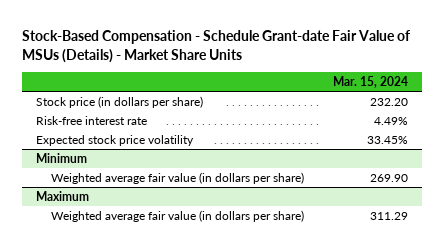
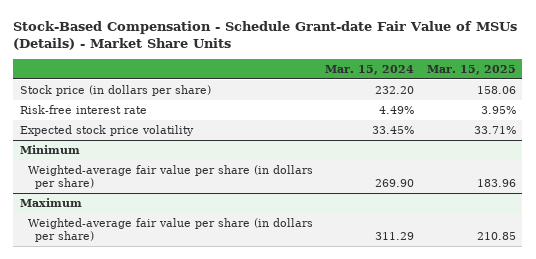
- | Mar. 15, 2024
+ | Mar. 15, 2024 | Mar. 15, 2025
@ Minimum
- Weighted average fair value (in dollars per share) | 269.90
+ Weighted-average fair value per share (in dollars per share) | 269.90 | 183.96
@ Maximum
- Weighted average fair value (in dollars per share) | 311.29
+ Weighted-average fair value per share (in dollars per share) | 311.29 | 210.85

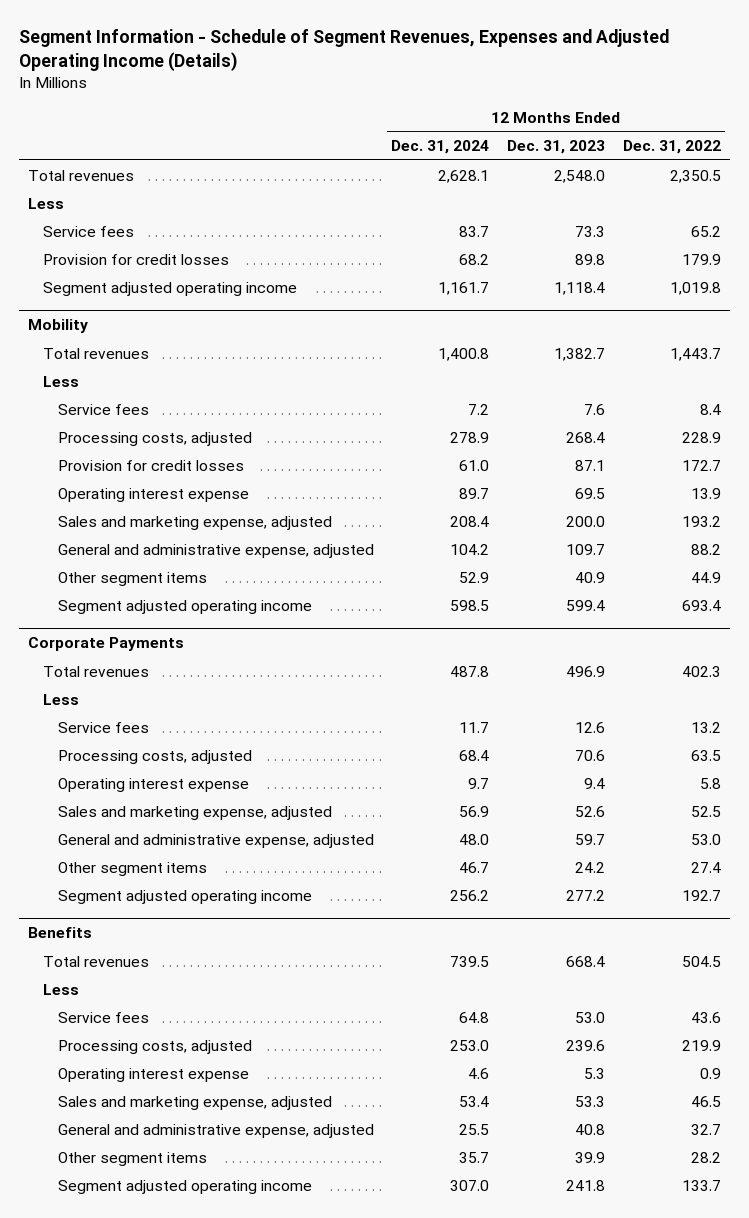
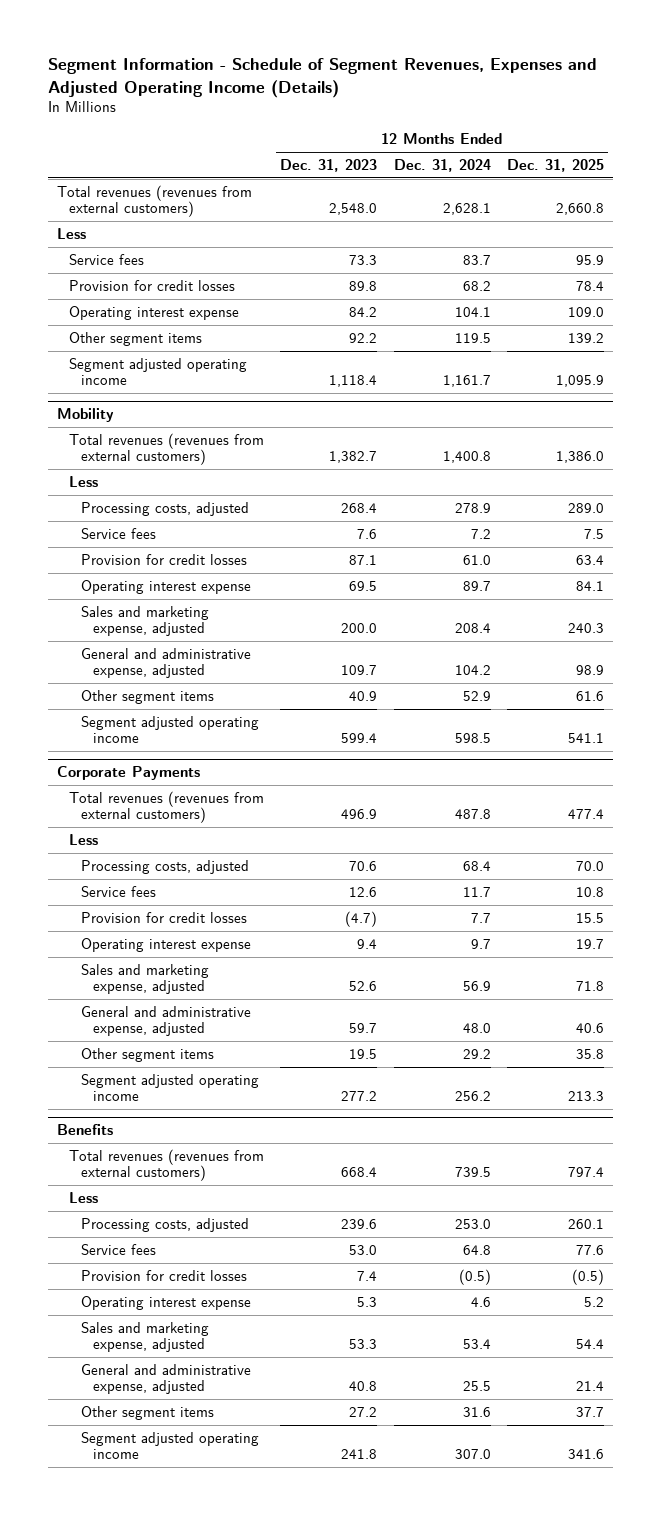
- | 12 Months Ended Dec. 31, 2024 | 12 Months Ended Dec. 31, 2023 | 12 Months Ended Dec. 31, 2022
+ | 12 Months Ended Dec. 31, 2023 | 12 Months Ended Dec. 31, 2024 | 12 Months Ended Dec. 31, 2025
- Total revenues | 2,628.1 | 2,548.0 | 2,350.5
+ Total revenues (revenues from external customers) | 2,548.0 | 2,628.1 | 2,660.8
+ Operating interest expense | 84.2 | 104.1 | 109.0
+ Other segment items | 92.2 | 119.5 | 139.2
@ Mobility
- Total revenues | 1,400.8 | 1,382.7 | 1,443.7
+ Total revenues (revenues from external customers) | 1,382.7 | 1,400.8 | 1,386.0
moved down: Service fees | 7.6 | 7.2 | 7.5
@ Corporate Payments
- Total revenues | 487.8 | 496.9 | 402.3
+ Total revenues (revenues from external customers) | 496.9 | 487.8 | 477.4
moved down: Service fees | 12.6 | 11.7 | 10.8
+ Provision for credit losses | (4.7) | 7.7 | 15.5
- Other segment items | 46.7 | 24.2 | 27.4
+ Other segment items | 19.5 | 29.2 | 35.8
@ Benefits
- Total revenues | 739.5 | 668.4 | 504.5
+ Total revenues (revenues from external customers) | 668.4 | 739.5 | 797.4
moved down: Service fees | 53.0 | 64.8 | 77.6
+ Provision for credit losses | 7.4 | (0.5) | (0.5)
- Other segment items | 35.7 | 39.9 | 28.2
+ Other segment items | 27.2 | 31.6 | 37.7

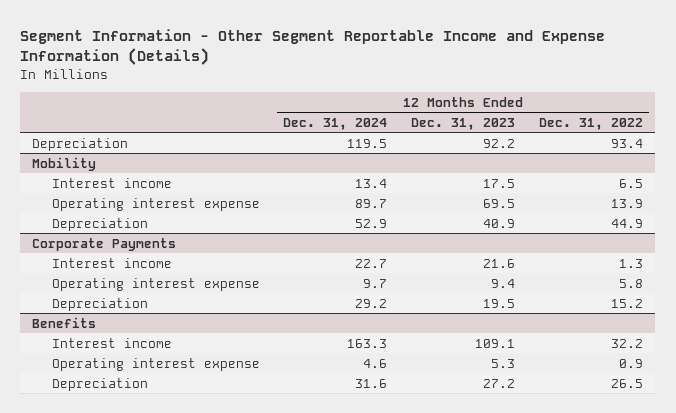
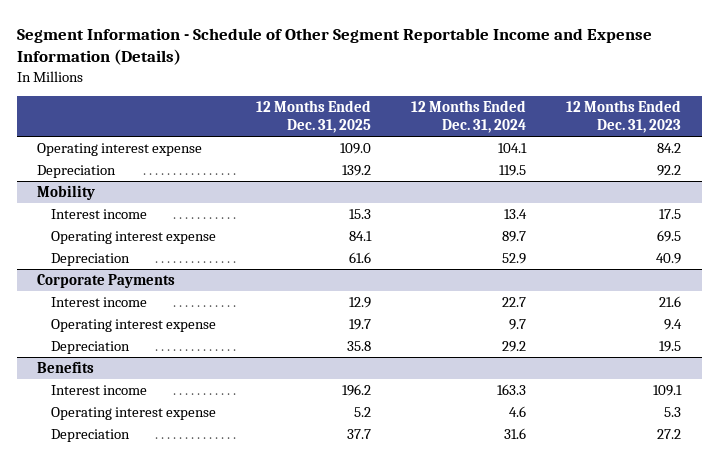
- Segment Information - Other Segment Reportable Income and Expense Information (Details)
+ Segment Information - Schedule of Other Segment Reportable Income and Expense Information (Details)
- | 12 Months Ended Dec. 31, 2024 | 12 Months Ended Dec. 31, 2023 | 12 Months Ended Dec. 31, 2022
+ | 12 Months Ended Dec. 31, 2025 | 12 Months Ended Dec. 31, 2024 | 12 Months Ended Dec. 31, 2023
+ Operating interest expense | 109.0 | 104.1 | 84.2

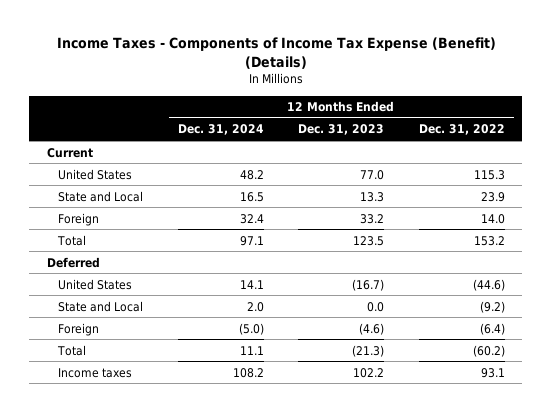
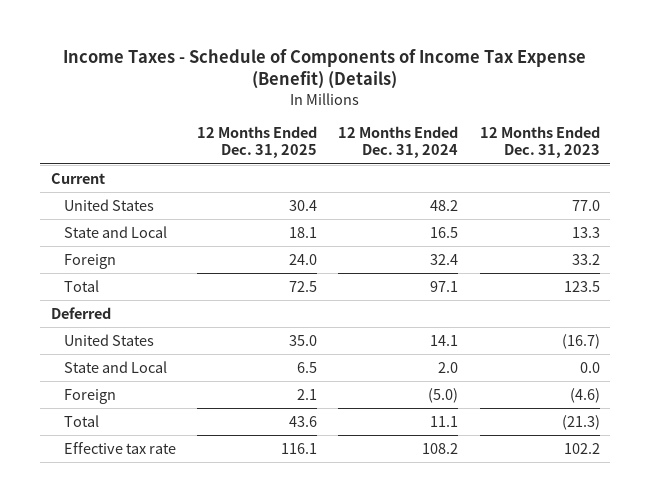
- Income Taxes - Components of Income Tax Expense (Benefit) (Details)
+ Income Taxes - Schedule of Components of Income Tax Expense (Benefit) (Details)
- | 12 Months Ended Dec. 31, 2024 | 12 Months Ended Dec. 31, 2023 | 12 Months Ended Dec. 31, 2022
+ | 12 Months Ended Dec. 31, 2025 | 12 Months Ended Dec. 31, 2024 | 12 Months Ended Dec. 31, 2023
- Income taxes | 108.2 | 102.2 | 93.1
+ Effective tax rate | 116.1 | 108.2 | 102.2

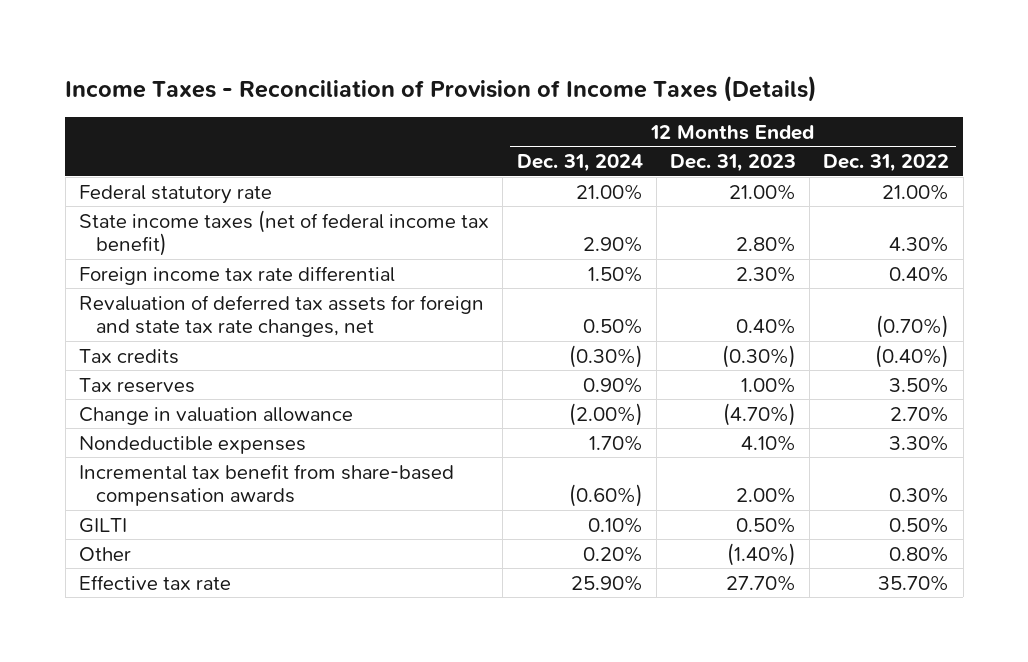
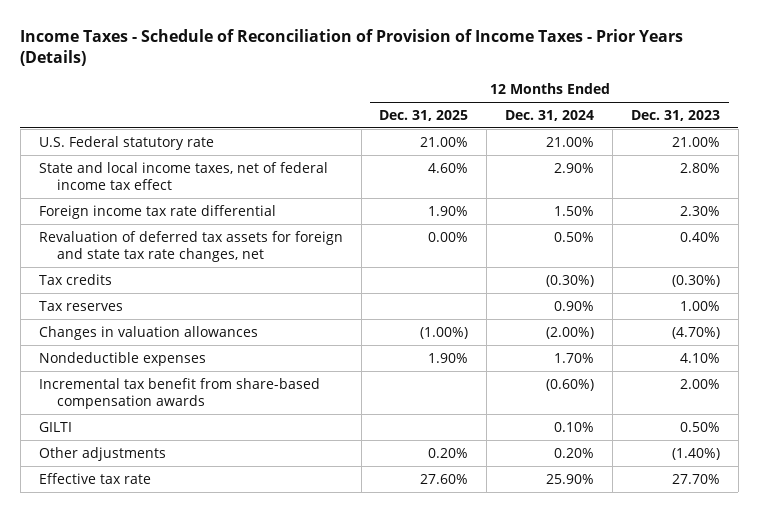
- Income Taxes - Reconciliation of Provision of Income Taxes (Details)
+ Income Taxes - Schedule of Reconciliation of Provision of Income Taxes - Prior Years (Details)
- | 12 Months Ended Dec. 31, 2024 | 12 Months Ended Dec. 31, 2023 | 12 Months Ended Dec. 31, 2022
+ | 12 Months Ended Dec. 31, 2025 | 12 Months Ended Dec. 31, 2024 | 12 Months Ended Dec. 31, 2023
- Federal statutory rate | 21.00% | 21.00% | 21.00%
- State income taxes (net of federal income tax benefit) | 2.90% | 2.80% | 4.30%
+ U.S. Federal statutory rate | 21.00% | 21.00% | 21.00%
+ State and local income taxes, net of federal income tax effect | 4.60% | 2.90% | 2.80%
- Change in valuation allowance | (2.00%) | (4.70%) | 2.70%
+ Changes in valuation allowances | (1.00%) | (2.00%) | (4.70%)
- Other | 0.20% | (1.40%) | 0.80%
+ Other adjustments | 0.20% | 0.20% | (1.40%)

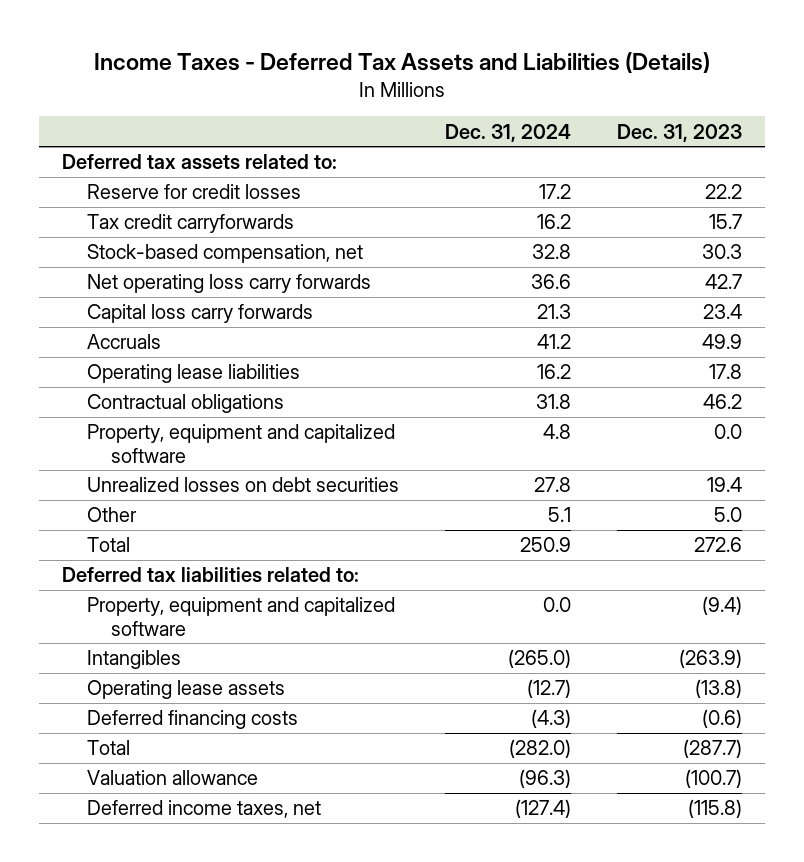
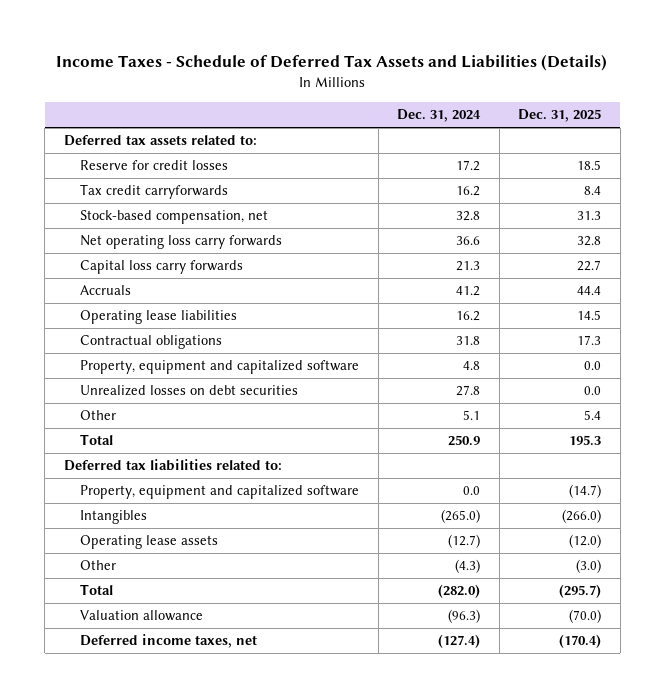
- Income Taxes - Deferred Tax Assets and Liabilities (Details)
+ Income Taxes - Schedule of Deferred Tax Assets and Liabilities (Details)
- | Dec. 31, 2024 | Dec. 31, 2023
+ | Dec. 31, 2024 | Dec. 31, 2025
- Deferred financing costs | (4.3) | (0.6)
+ Other | (4.3) | (3.0)

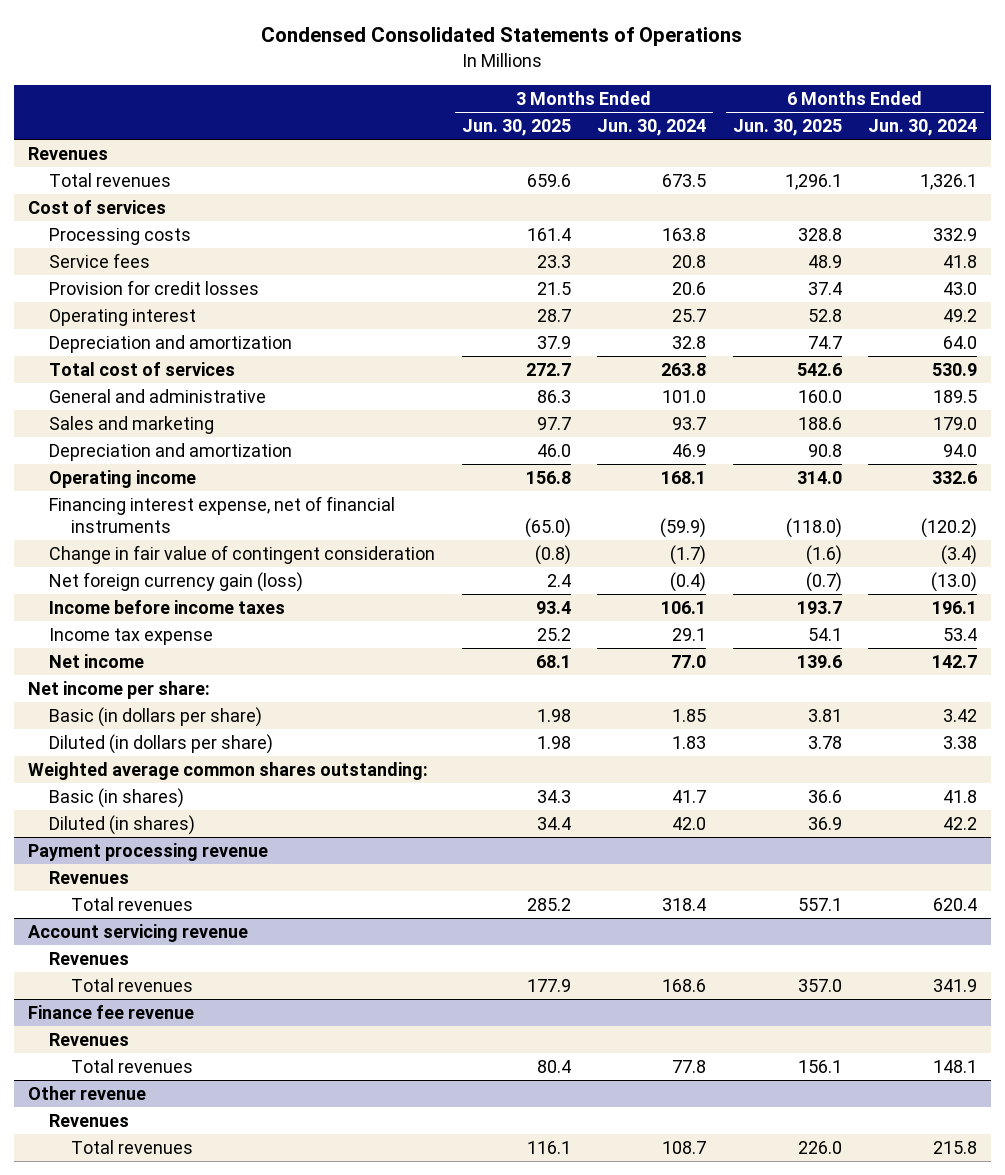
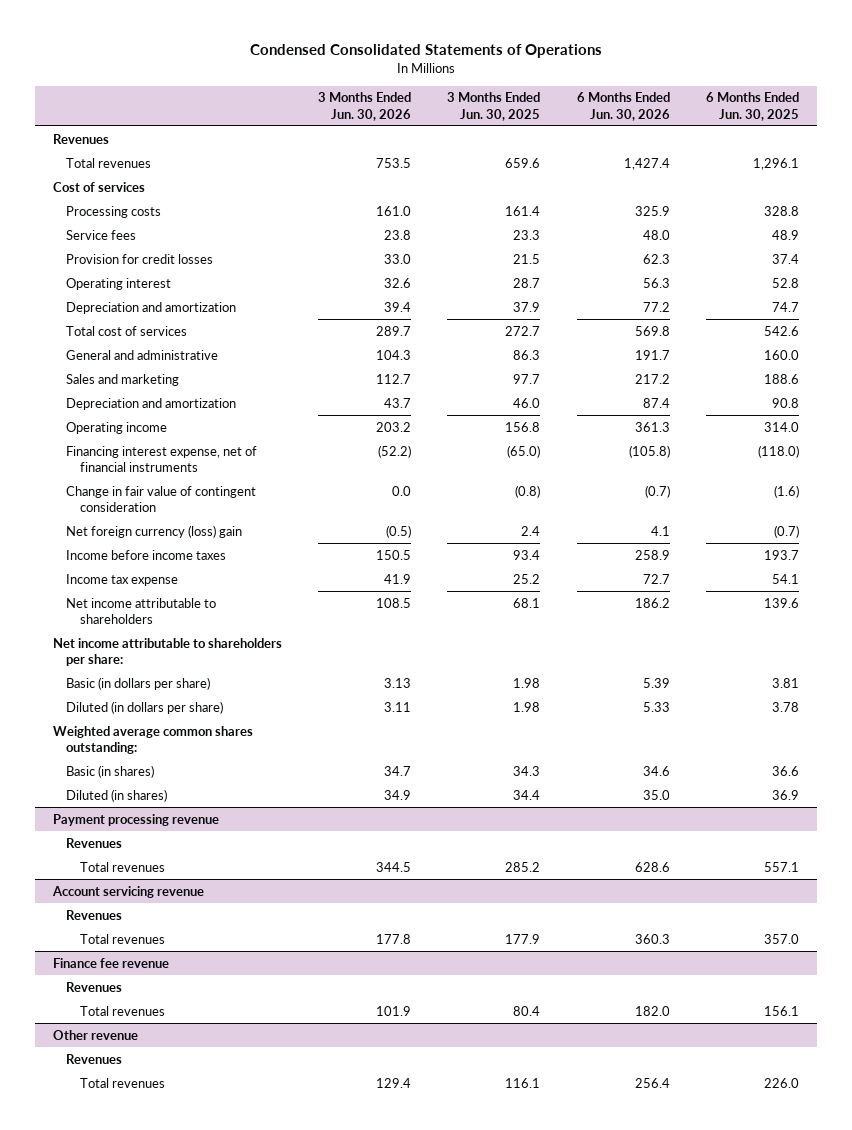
- | 3 Months Ended Jun. 30, 2025 | 3 Months Ended Jun. 30, 2024 | 6 Months Ended Jun. 30, 2025 | 6 Months Ended Jun. 30, 2024
+ | 3 Months Ended Jun. 30, 2026 | 3 Months Ended Jun. 30, 2025 | 6 Months Ended Jun. 30, 2026 | 6 Months Ended Jun. 30, 2025
- Net foreign currency gain (loss) | 2.4 | (0.4) | (0.7) | (13.0)
+ Net foreign currency (loss) gain | (0.5) | 2.4 | 4.1 | (0.7)
- Net income | 68.1 | 77.0 | 139.6 | 142.7
- Net income per share:
+ Net income attributable to shareholders | 108.5 | 68.1 | 186.2 | 139.6
+ Net income attributable to shareholders per share:

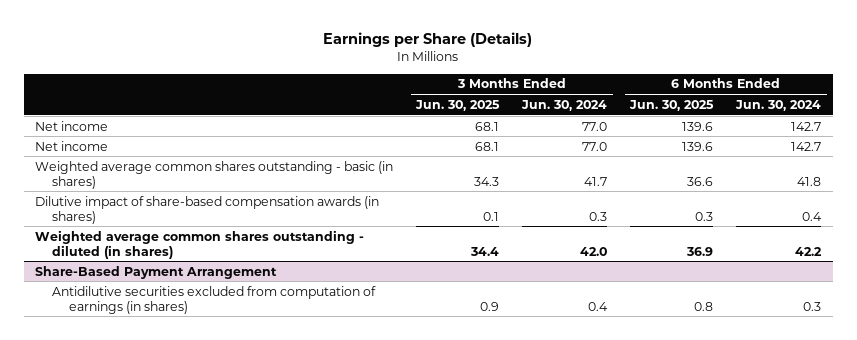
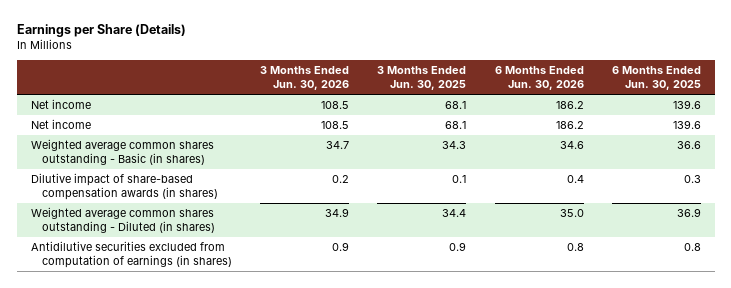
- | 3 Months Ended Jun. 30, 2025 | 3 Months Ended Jun. 30, 2024 | 6 Months Ended Jun. 30, 2025 | 6 Months Ended Jun. 30, 2024
+ | 3 Months Ended Jun. 30, 2026 | 3 Months Ended Jun. 30, 2025 | 6 Months Ended Jun. 30, 2026 | 6 Months Ended Jun. 30, 2025
- Weighted average common shares outstanding - basic (in shares) | 34.3 | 41.7 | 36.6 | 41.8
+ Weighted average common shares outstanding - Basic (in shares) | 34.7 | 34.3 | 34.6 | 36.6
- Weighted average common shares outstanding - diluted (in shares) | 34.4 | 42.0 | 36.9 | 42.2
- Share-Based Payment Arrangement
+ Weighted average common shares outstanding - Diluted (in shares) | 34.9 | 34.4 | 35.0 | 36.9

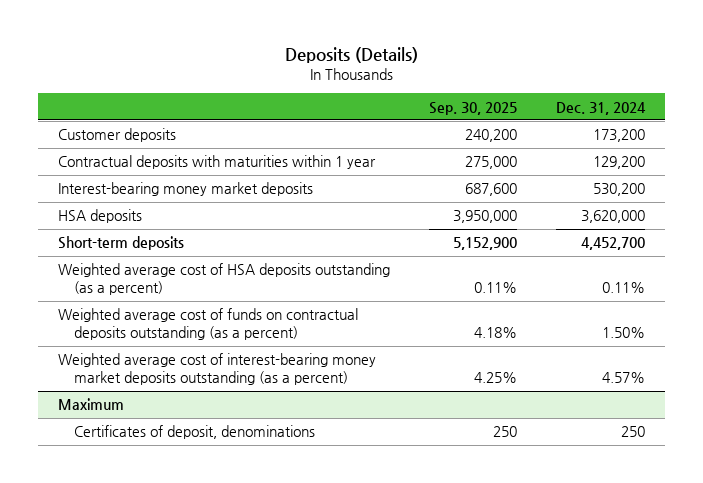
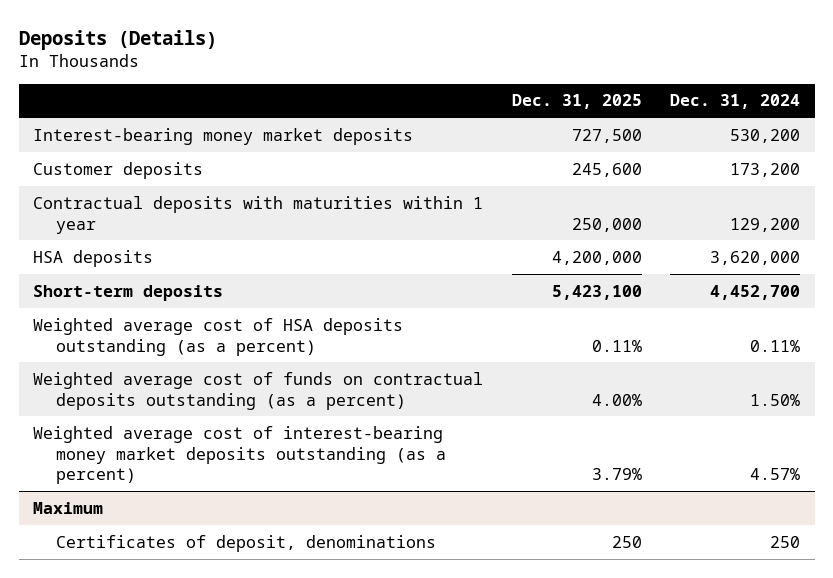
- | Sep. 30, 2025 | Dec. 31, 2024
+ | Dec. 31, 2025 | Dec. 31, 2024
moved up: Interest-bearing money market deposits | 727,500 | 530,200

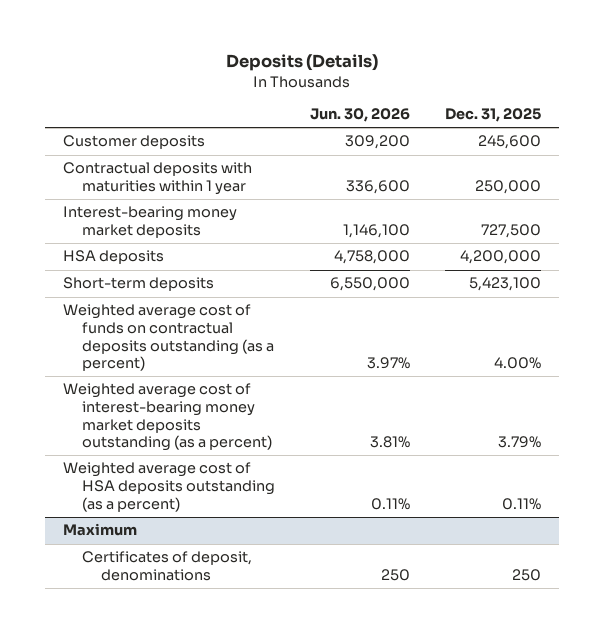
- | Dec. 31, 2025 | Dec. 31, 2024
+ | Jun. 30, 2026 | Dec. 31, 2025
moved down: Interest-bearing money market deposits | 1,146,100 | 727,500
moved down: Weighted average cost of HSA deposits outstanding (as a percent) | 0.11% | 0.11%

